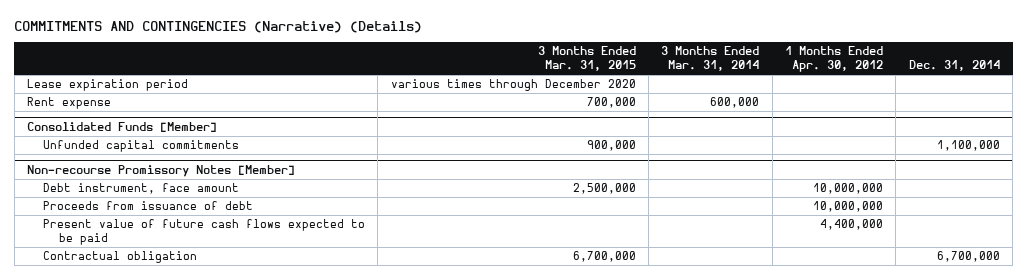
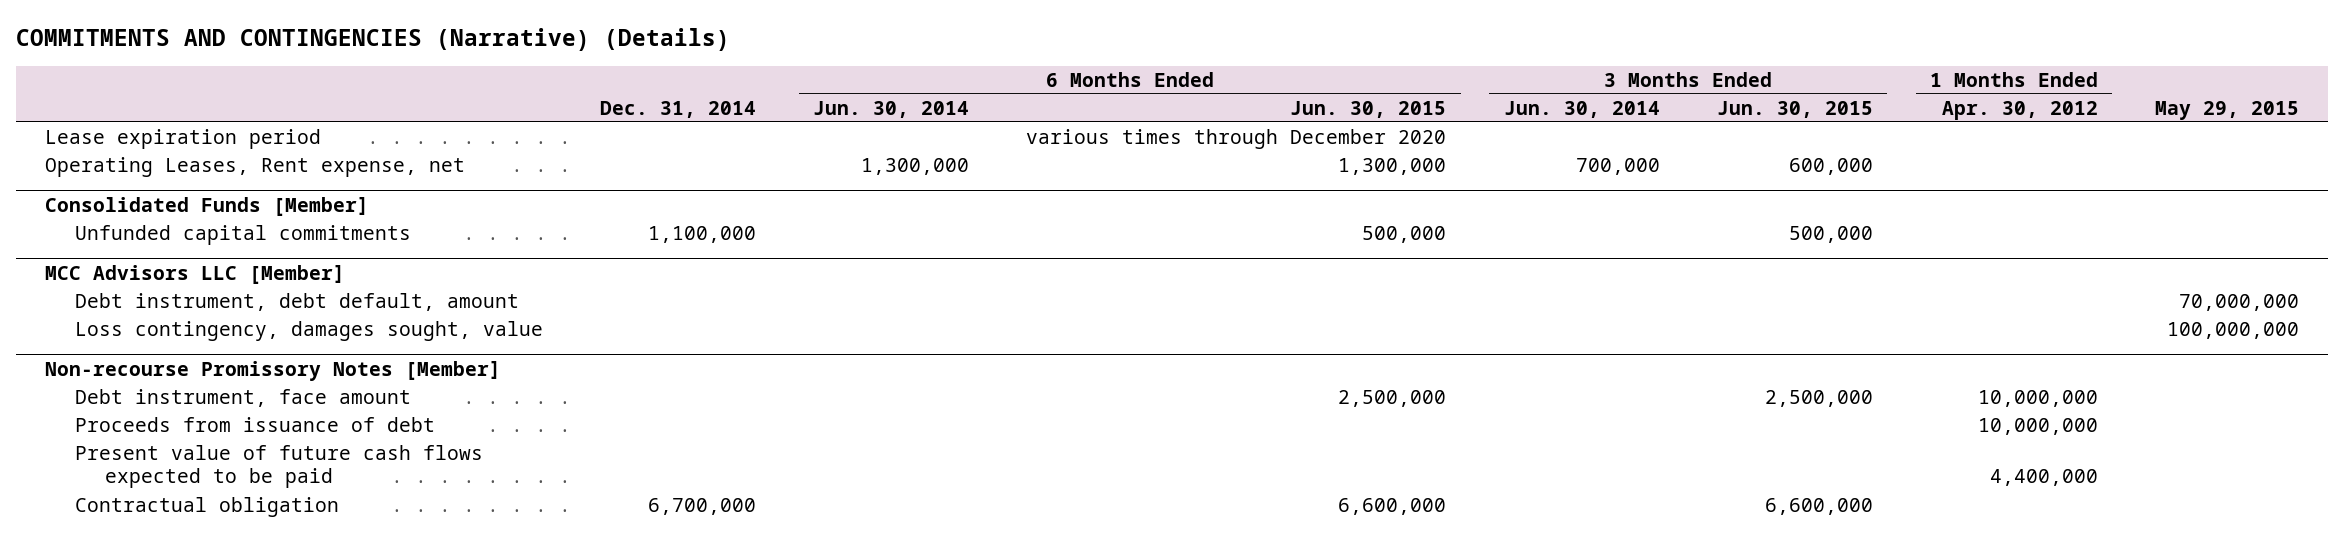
- | 3 Months Ended Mar. 31, 2015 | 3 Months Ended Mar. 31, 2014 | 1 Months Ended Apr. 30, 2012 | Dec. 31, 2014
+ | Dec. 31, 2014 | 6 Months Ended Jun. 30, 2014 | 6 Months Ended Jun. 30, 2015 | 3 Months Ended Jun. 30, 2014 | 3 Months Ended Jun. 30, 2015 | 1 Months Ended Apr. 30, 2012 | May 29, 2015
- Rent expense | 700,000 | 600,000 | |
+ Operating Leases, Rent expense, net | | 1,300,000 | 1,300,000 | 700,000 | 600,000 | |
+ MCC Advisors LLC [Member]
+ Debt instrument, debt default, amount | | | | | | | 70,000,000
+ Loss contingency, damages sought, value | | | | | | | 100,000,000

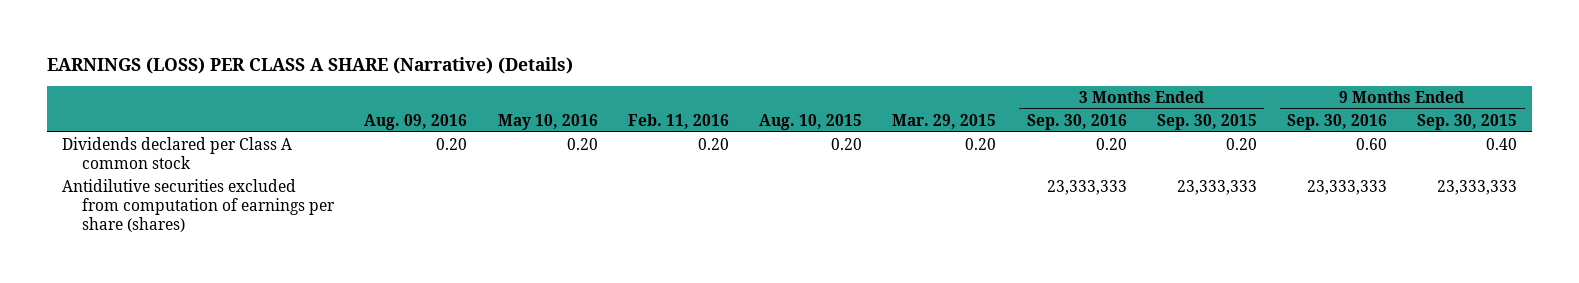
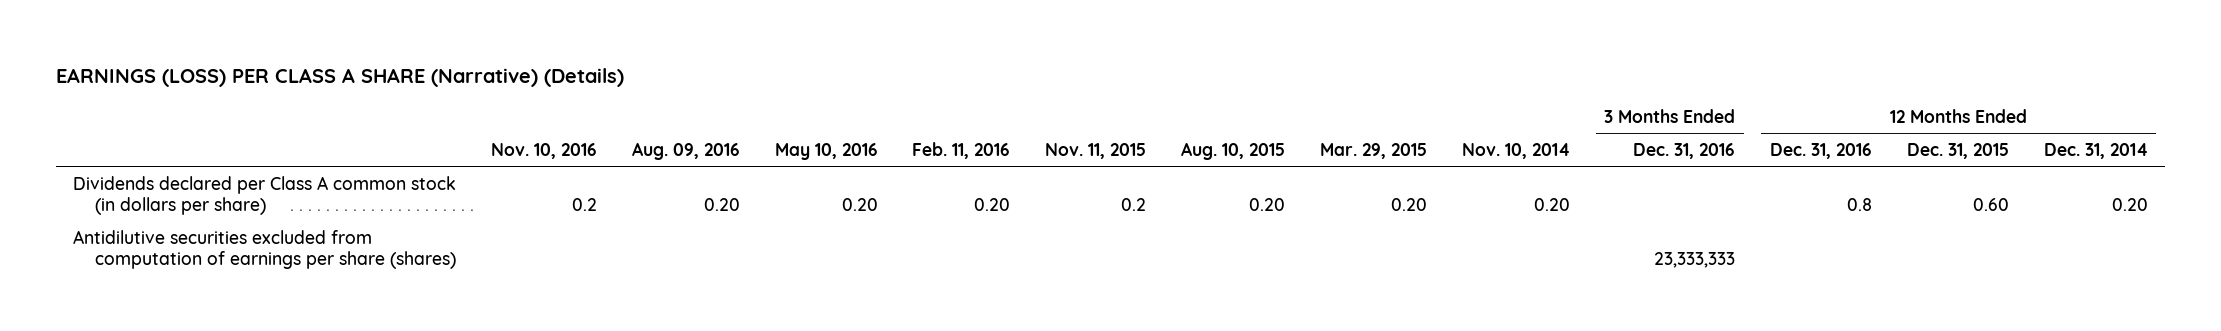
- | Aug. 09, 2016 | May 10, 2016 | Feb. 11, 2016 | Aug. 10, 2015 | Mar. 29, 2015 | 3 Months Ended Sep. 30, 2016 | 3 Months Ended Sep. 30, 2015 | 9 Months Ended Sep. 30, 2016 | 9 Months Ended Sep. 30, 2015
+ | Nov. 10, 2016 | Aug. 09, 2016 | May 10, 2016 | Feb. 11, 2016 | Nov. 11, 2015 | Aug. 10, 2015 | Mar. 29, 2015 | Nov. 10, 2014 | 3 Months Ended Dec. 31, 2016 | 12 Months Ended Dec. 31, 2016 | 12 Months Ended Dec. 31, 2015 | 12 Months Ended Dec. 31, 2014
- Dividends declared per Class A common stock | 0.20 | 0.20 | 0.20 | 0.20 | 0.20 | 0.20 | 0.20 | 0.60 | 0.40
+ Dividends declared per Class A common stock (in dollars per share) | 0.2 | 0.20 | 0.20 | 0.20 | 0.2 | 0.20 | 0.20 | 0.20 | | 0.8 | 0.60 | 0.20

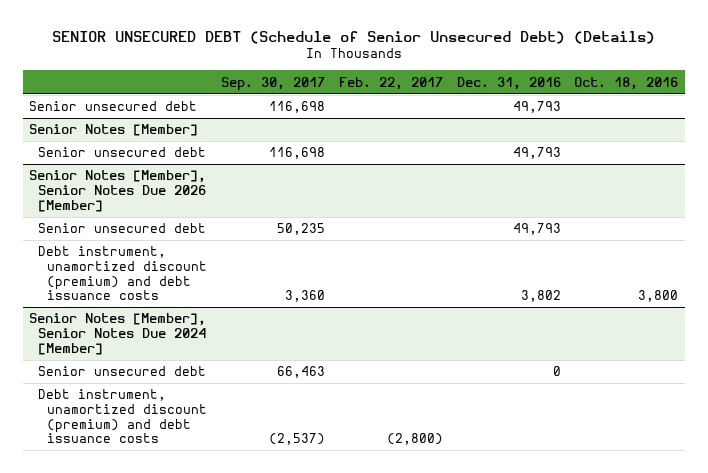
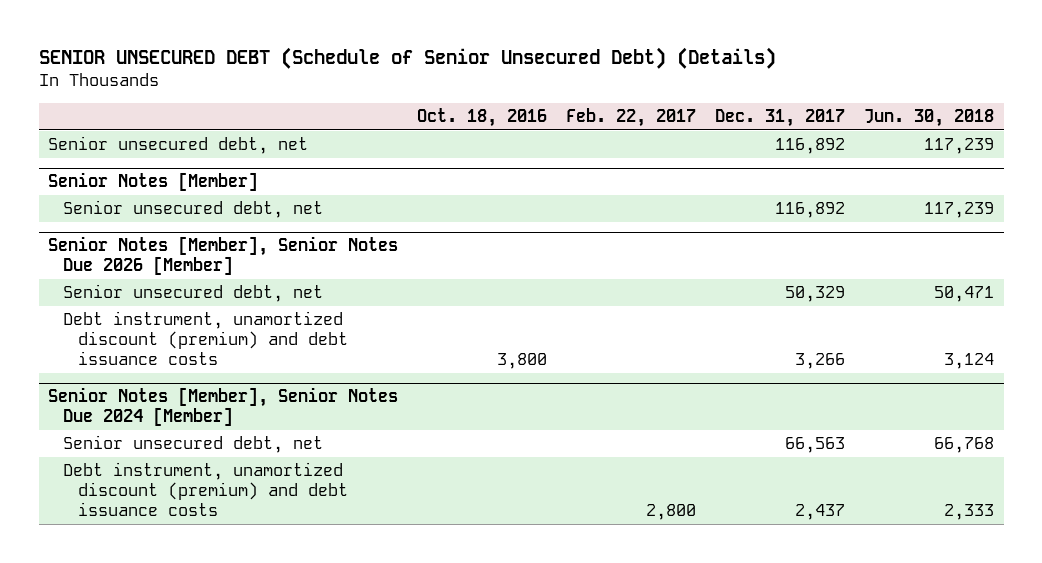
- | Sep. 30, 2017 | Feb. 22, 2017 | Dec. 31, 2016 | Oct. 18, 2016
+ | Oct. 18, 2016 | Feb. 22, 2017 | Dec. 31, 2017 | Jun. 30, 2018
- Senior unsecured debt | 116,698 | | 49,793 |
+ Senior unsecured debt, net | | | 116,892 | 117,239
@ Senior Notes [Member]
- Senior unsecured debt | 116,698 | | 49,793 |
+ Senior unsecured debt, net | | | 116,892 | 117,239
@ Senior Notes [Member], Senior Notes Due 2026 [Member]
- Senior unsecured debt | 50,235 | | 49,793 |
+ Senior unsecured debt, net | | | 50,329 | 50,471
@ Senior Notes [Member], Senior Notes Due 2024 [Member]
- Senior unsecured debt | 66,463 | | 0 |
- Debt instrument, unamortized discount (premium) and debt issuance costs | (2,537) | (2,800) | |
+ Senior unsecured debt, net | | | 66,563 | 66,768
+ Debt instrument, unamortized discount (premium) and debt issuance costs | | 2,800 | 2,437 | 2,333

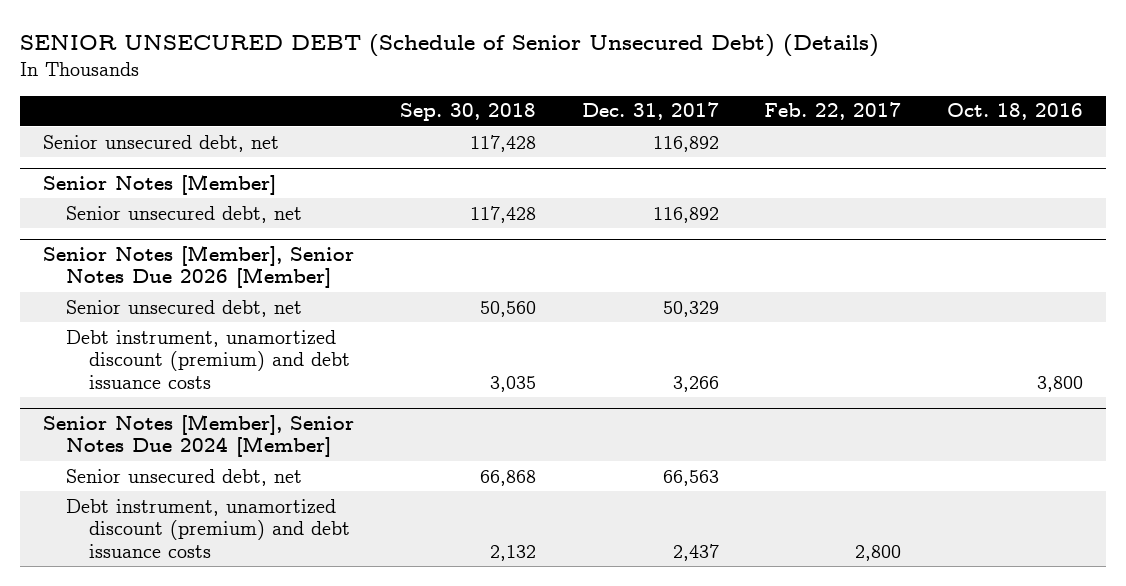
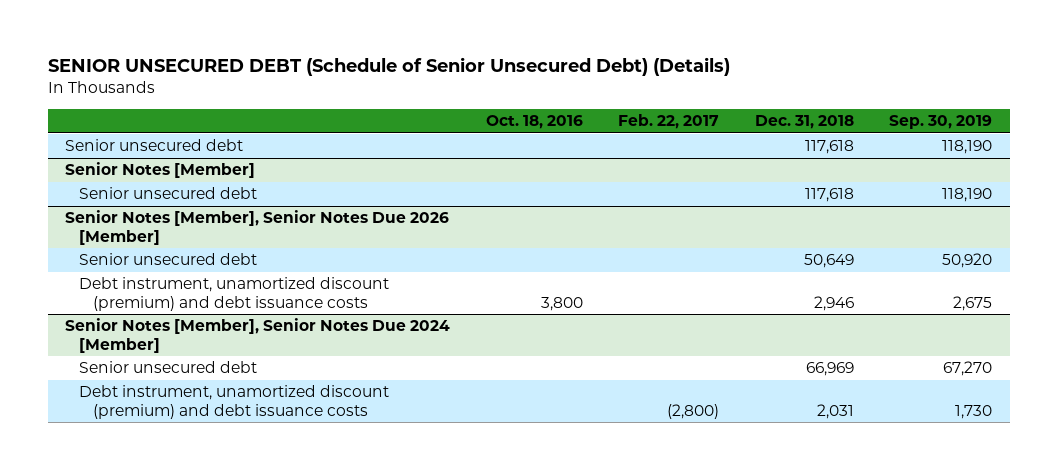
- | Sep. 30, 2018 | Dec. 31, 2017 | Feb. 22, 2017 | Oct. 18, 2016
+ | Oct. 18, 2016 | Feb. 22, 2017 | Dec. 31, 2018 | Sep. 30, 2019
- Senior unsecured debt, net | 117,428 | 116,892 | |
+ Senior unsecured debt | | | 117,618 | 118,190
@ Senior Notes [Member]
- Senior unsecured debt, net | 117,428 | 116,892 | |
+ Senior unsecured debt | | | 117,618 | 118,190
@ Senior Notes [Member], Senior Notes Due 2026 [Member]
- Senior unsecured debt, net | 50,560 | 50,329 | |
+ Senior unsecured debt | | | 50,649 | 50,920
@ Senior Notes [Member], Senior Notes Due 2024 [Member]
- Senior unsecured debt, net | 66,868 | 66,563 | |
- Debt instrument, unamortized discount (premium) and debt issuance costs | 2,132 | 2,437 | 2,800 |
+ Senior unsecured debt | | | 66,969 | 67,270
+ Debt instrument, unamortized discount (premium) and debt issuance costs | | (2,800) | 2,031 | 1,730

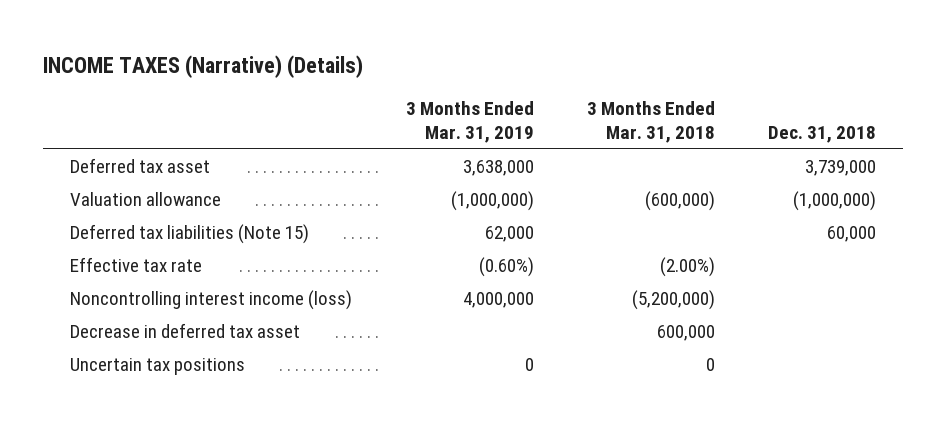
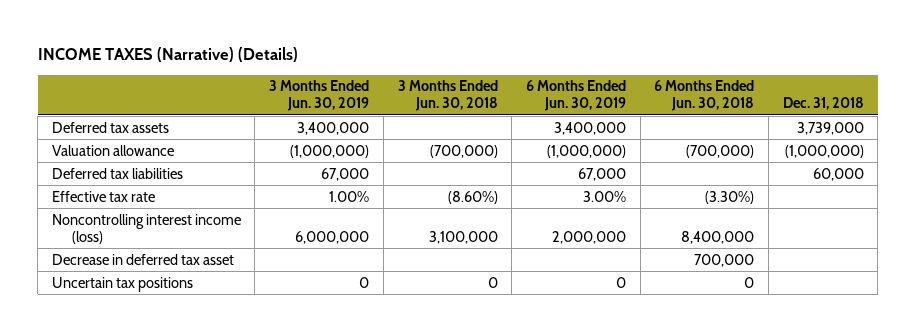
- | 3 Months Ended Mar. 31, 2019 | 3 Months Ended Mar. 31, 2018 | Dec. 31, 2018
+ | 3 Months Ended Jun. 30, 2019 | 3 Months Ended Jun. 30, 2018 | 6 Months Ended Jun. 30, 2019 | 6 Months Ended Jun. 30, 2018 | Dec. 31, 2018
- Deferred tax asset | 3,638,000 | | 3,739,000
+ Deferred tax assets | 3,400,000 | | 3,400,000 | | 3,739,000
- Deferred tax liabilities (Note 15) | 62,000 | | 60,000
+ Deferred tax liabilities | 67,000 | | 67,000 | | 60,000

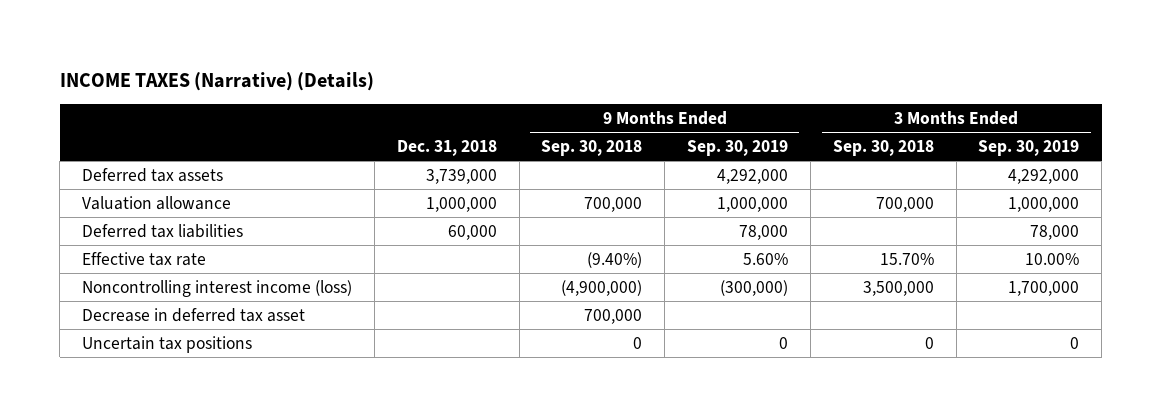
- | 3 Months Ended Jun. 30, 2019 | 3 Months Ended Jun. 30, 2018 | 6 Months Ended Jun. 30, 2019 | 6 Months Ended Jun. 30, 2018 | Dec. 31, 2018
+ | Dec. 31, 2018 | 9 Months Ended Sep. 30, 2018 | 9 Months Ended Sep. 30, 2019 | 3 Months Ended Sep. 30, 2018 | 3 Months Ended Sep. 30, 2019
- Valuation allowance | (1,000,000) | (700,000) | (1,000,000) | (700,000) | (1,000,000)
+ Valuation allowance | 1,000,000 | 700,000 | 1,000,000 | 700,000 | 1,000,000

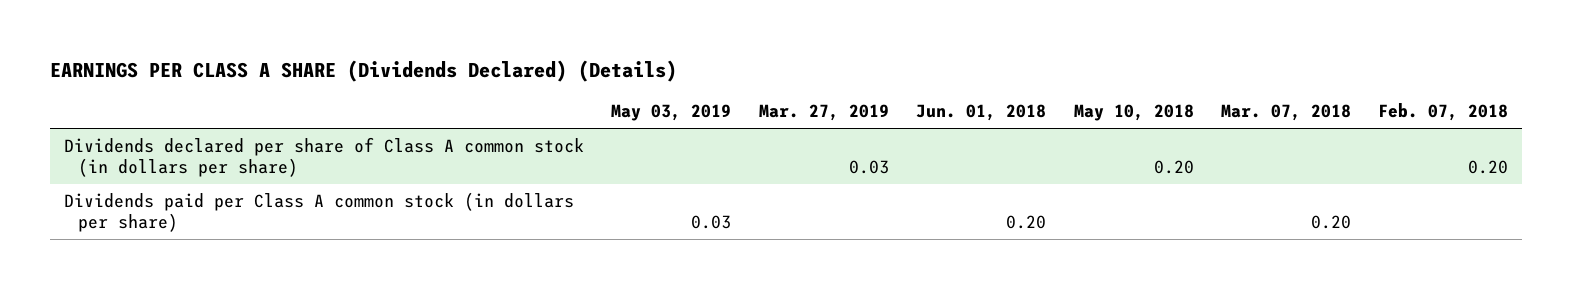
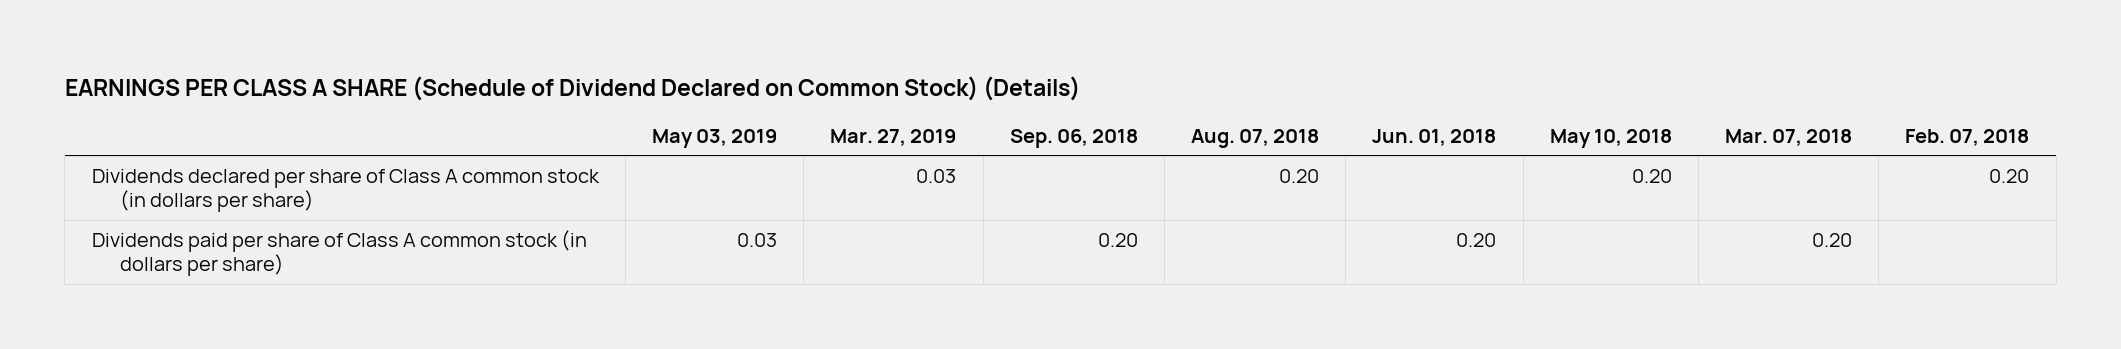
- EARNINGS PER CLASS A SHARE (Dividends Declared) (Details)
+ EARNINGS PER CLASS A SHARE (Schedule of Dividend Declared on Common Stock) (Details)
- | May 03, 2019 | Mar. 27, 2019 | Jun. 01, 2018 | May 10, 2018 | Mar. 07, 2018 | Feb. 07, 2018
+ | May 03, 2019 | Mar. 27, 2019 | Sep. 06, 2018 | Aug. 07, 2018 | Jun. 01, 2018 | May 10, 2018 | Mar. 07, 2018 | Feb. 07, 2018
- Dividends paid per Class A common stock (in dollars per share) | 0.03 | | 0.20 | | 0.20 |
+ Dividends paid per share of Class A common stock (in dollars per share) | 0.03 | | 0.20 | | 0.20 | | 0.20 |

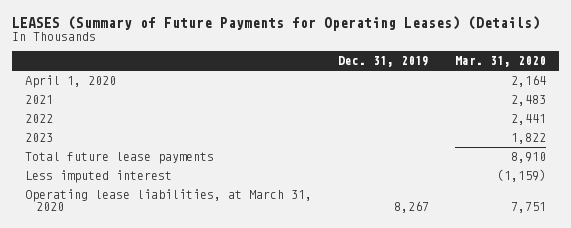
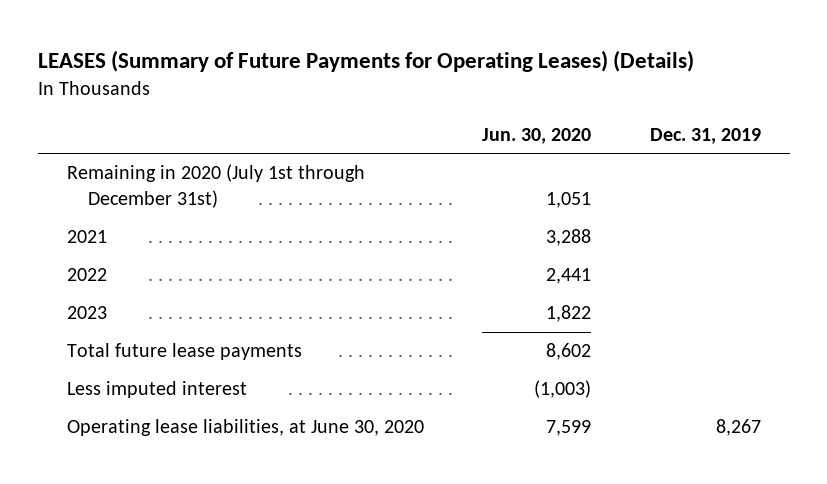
- | Dec. 31, 2019 | Mar. 31, 2020
+ | Jun. 30, 2020 | Dec. 31, 2019
- April 1, 2020 | | 2,164
+ Remaining in 2020 (July 1st through December 31st) | 1,051 |
- Operating lease liabilities, at March 31, 2020 | 8,267 | 7,751
+ Operating lease liabilities, at June 30, 2020 | 7,599 | 8,267

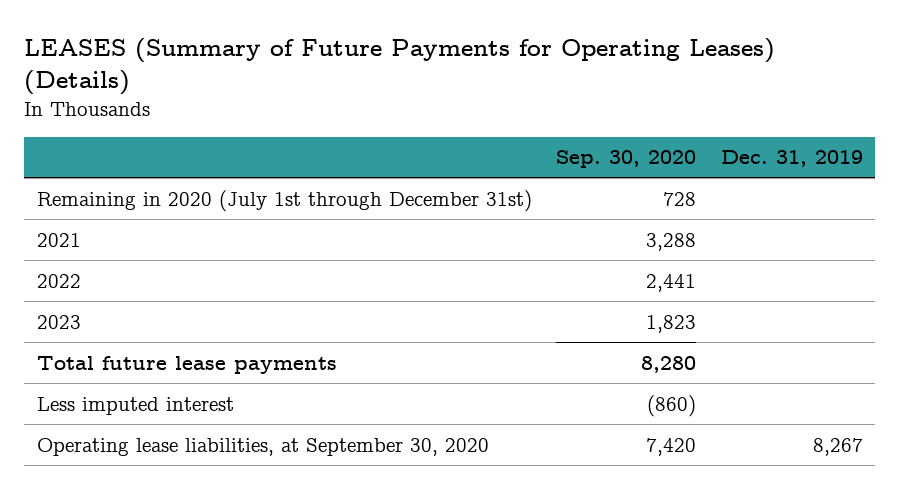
- | Jun. 30, 2020 | Dec. 31, 2019
+ | Sep. 30, 2020 | Dec. 31, 2019
- Operating lease liabilities, at June 30, 2020 | 7,599 | 8,267
+ Operating lease liabilities, at September 30, 2020 | 7,420 | 8,267

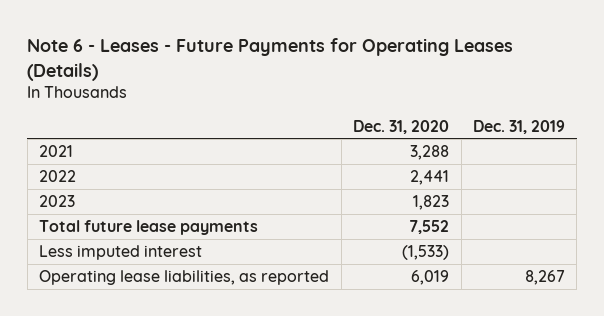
- LEASES (Summary of Future Payments for Operating Leases) (Details)
+ Note 6 - Leases - Future Payments for Operating Leases (Details)
- | Sep. 30, 2020 | Dec. 31, 2019
+ | Dec. 31, 2020 | Dec. 31, 2019
- Remaining in 2020 (July 1st through December 31st) | 728 |
- Operating lease liabilities, at September 30, 2020 | 7,420 | 8,267
+ Operating lease liabilities, as reported | 6,019 | 8,267

